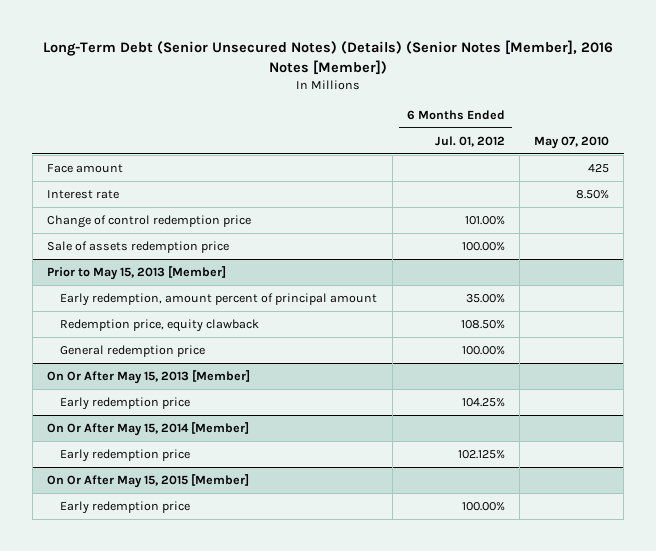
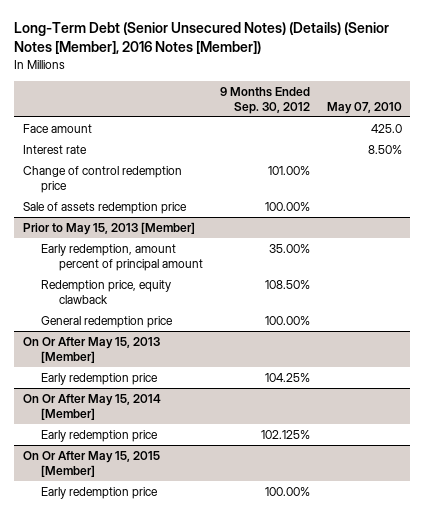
- | 6 Months Ended Jul. 01, 2012 | May 07, 2010
+ | 9 Months Ended Sep. 30, 2012 | May 07, 2010
- Face amount | | 425
+ Face amount | | 425.0

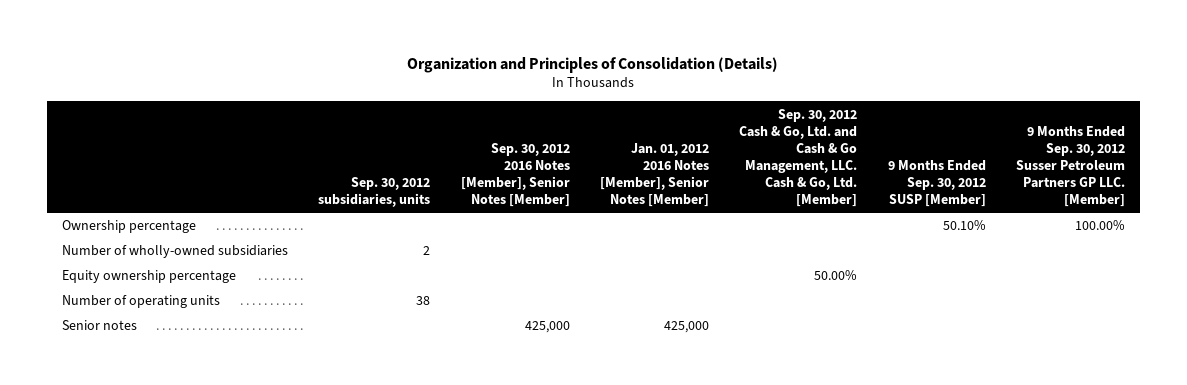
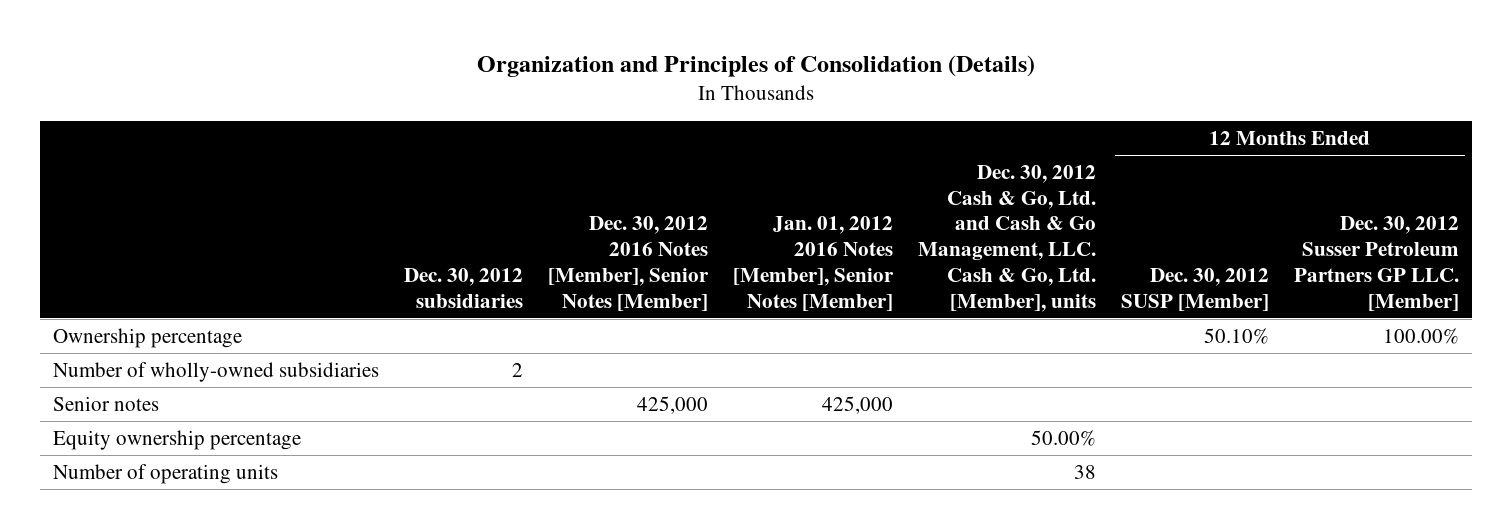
- | Sep. 30, 2012 subsidiaries, units | Sep. 30, 2012 2016 Notes [Member], Senior Notes [Member] | Jan. 01, 2012 2016 Notes [Member], Senior Notes [Member] | Sep. 30, 2012 Cash & Go, Ltd. and Cash & Go Management, LLC. Cash & Go, Ltd. [Member] | 9 Months Ended Sep. 30, 2012 SUSP [Member] | 9 Months Ended Sep. 30, 2012 Susser Petroleum Partners GP LLC. [Member]
+ | Dec. 30, 2012 subsidiaries | Dec. 30, 2012 2016 Notes [Member], Senior Notes [Member] | Jan. 01, 2012 2016 Notes [Member], Senior Notes [Member] | Dec. 30, 2012 Cash & Go, Ltd. and Cash & Go Management, LLC. Cash & Go, Ltd. [Member], units | 12 Months Ended Dec. 30, 2012 SUSP [Member] | 12 Months Ended Dec. 30, 2012 Susser Petroleum Partners GP LLC. [Member]
moved up: Senior notes | | 425,000 | 425,000 | | |

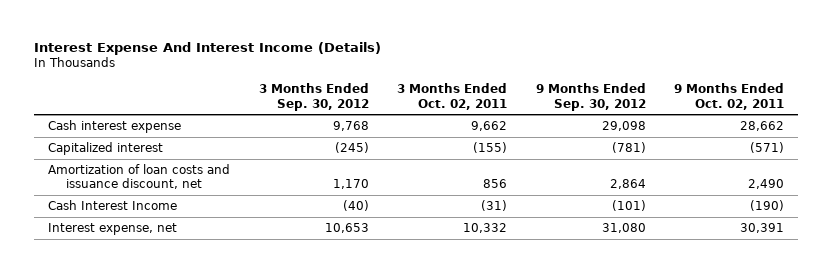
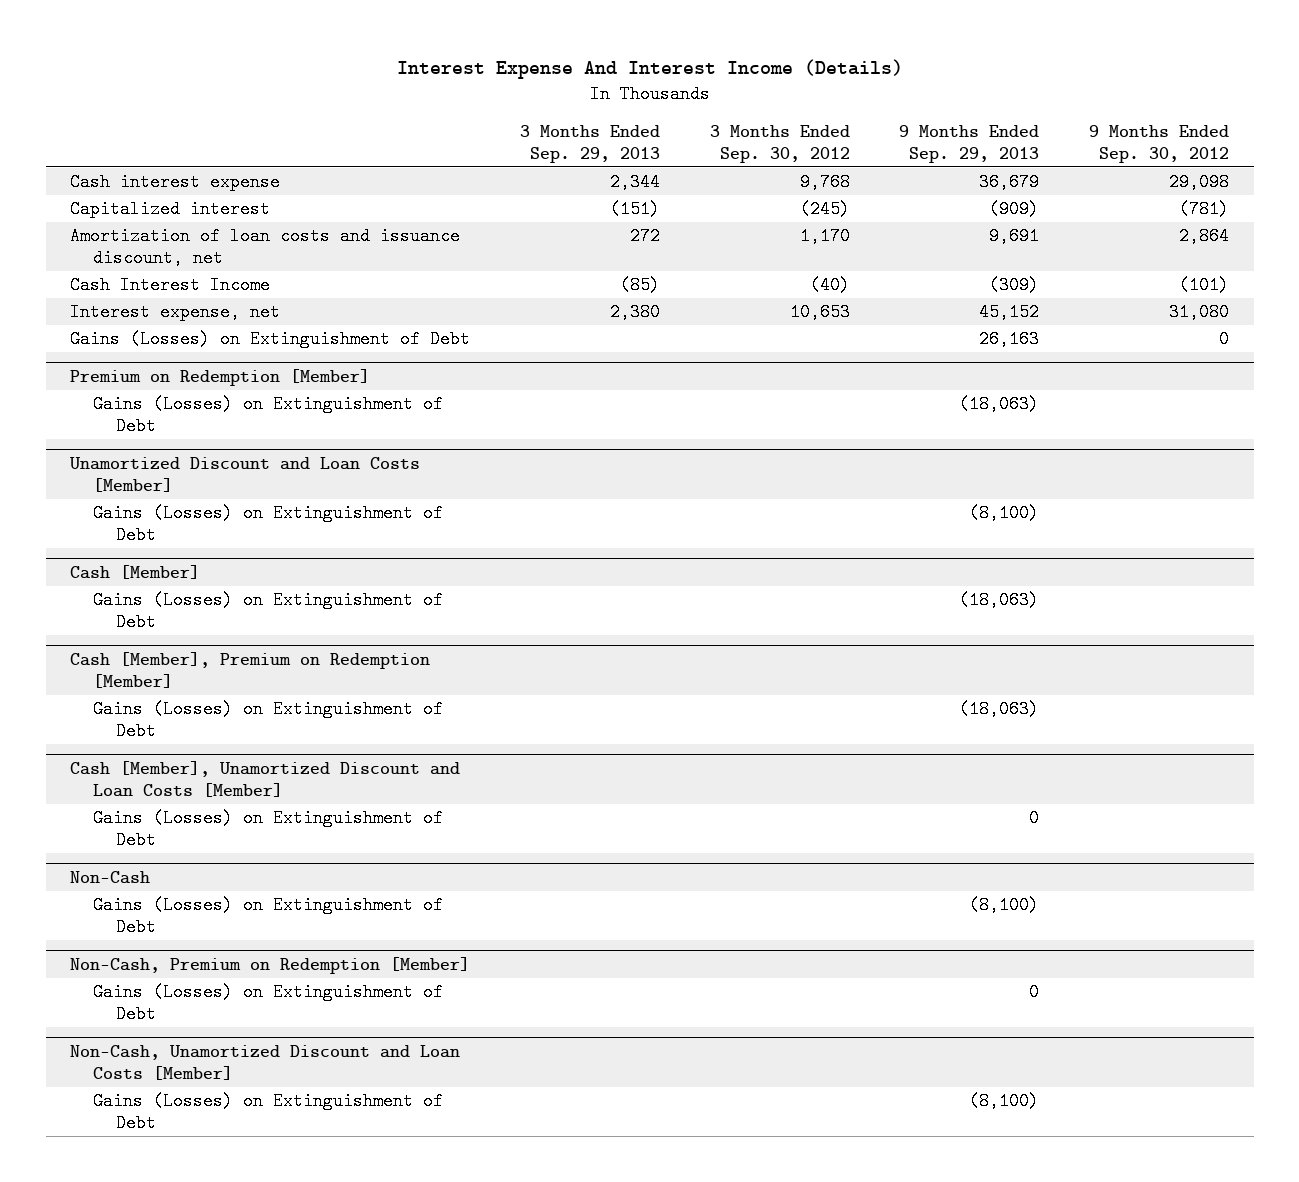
- | 3 Months Ended Sep. 30, 2012 | 3 Months Ended Oct. 02, 2011 | 9 Months Ended Sep. 30, 2012 | 9 Months Ended Oct. 02, 2011
+ | 3 Months Ended Sep. 29, 2013 | 3 Months Ended Sep. 30, 2012 | 9 Months Ended Sep. 29, 2013 | 9 Months Ended Sep. 30, 2012
+ Gains (Losses) on Extinguishment of Debt | | | 26,163 | 0
+ Premium on Redemption [Member]
+ Gains (Losses) on Extinguishment of Debt | | | (18,063) |
+ Unamortized Discount and Loan Costs [Member]
+ Gains (Losses) on Extinguishment of Debt | | | (8,100) |
+ Cash [Member]
+ Gains (Losses) on Extinguishment of Debt | | | (18,063) |
+ Cash [Member], Premium on Redemption [Member]
+ Gains (Losses) on Extinguishment of Debt | | | (18,063) |
+ Cash [Member], Unamortized Discount and Loan Costs [Member]
+ Gains (Losses) on Extinguishment of Debt | | | 0 |
+ Non-Cash
+ Gains (Losses) on Extinguishment of Debt | | | (8,100) |
+ Non-Cash, Premium on Redemption [Member]
+ Gains (Losses) on Extinguishment of Debt | | | 0 |
+ Non-Cash, Unamortized Discount and Loan Costs [Member]
+ Gains (Losses) on Extinguishment of Debt | | | (8,100) |

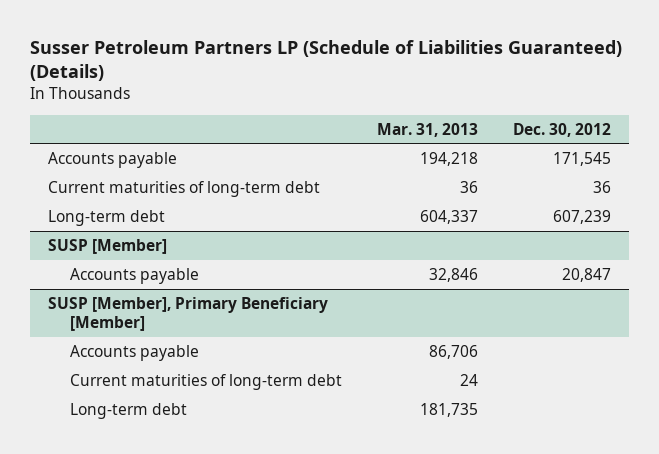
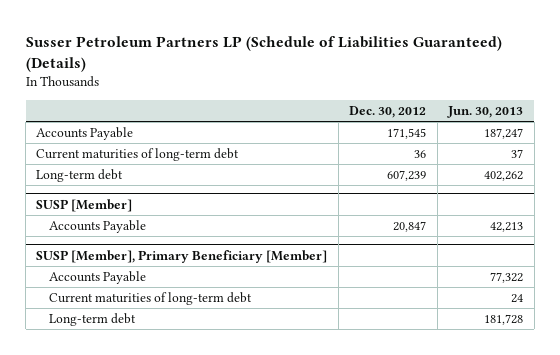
- | Mar. 31, 2013 | Dec. 30, 2012
+ | Dec. 30, 2012 | Jun. 30, 2013
- Accounts payable | 194,218 | 171,545
+ Accounts Payable | 171,545 | 187,247
@ SUSP [Member]
- Accounts payable | 32,846 | 20,847
+ Accounts Payable | 20,847 | 42,213
@ SUSP [Member], Primary Beneficiary [Member]
- Accounts payable | 86,706 |
+ Accounts Payable | | 77,322

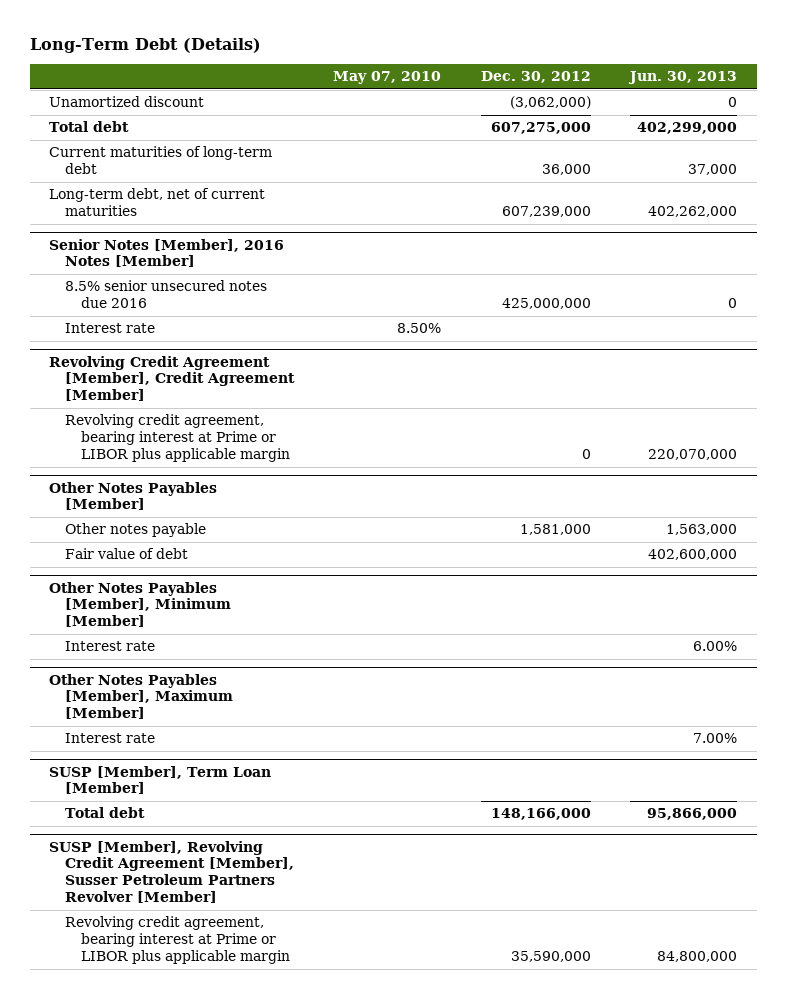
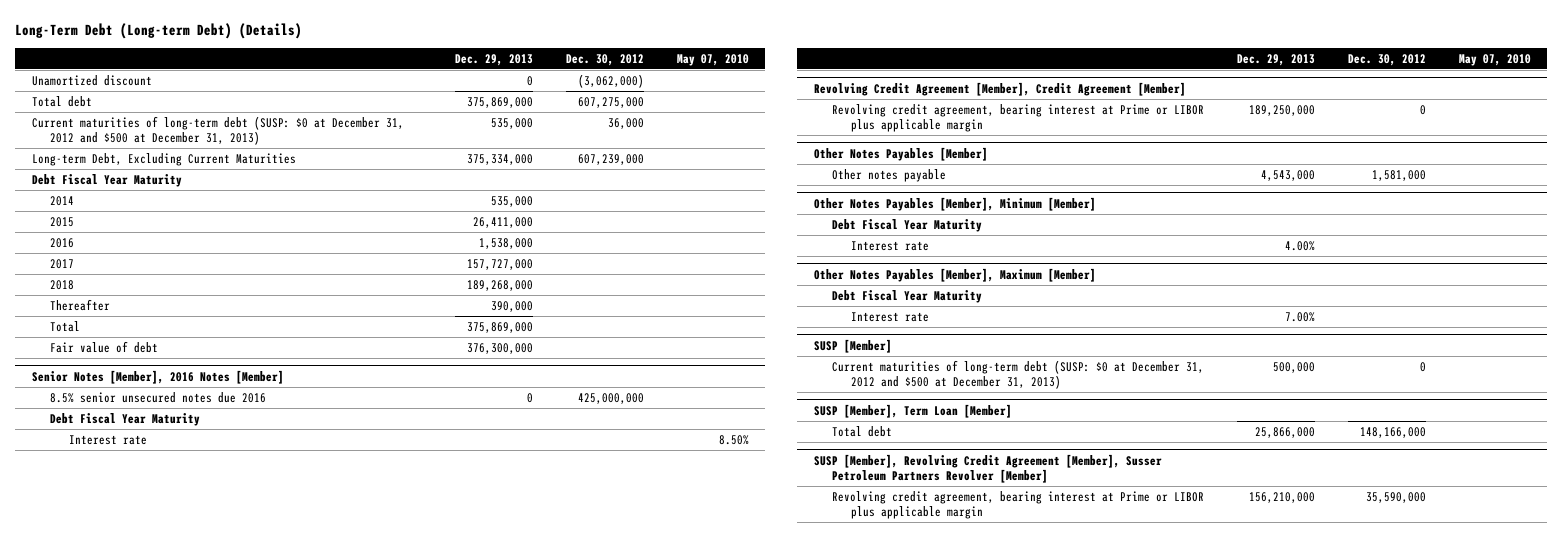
- Long-Term Debt (Details)
+ Long-Term Debt (Long-term Debt) (Details)
- | May 07, 2010 | Dec. 30, 2012 | Jun. 30, 2013
+ | Dec. 29, 2013 | Dec. 30, 2012 | May 07, 2010
- Current maturities of long-term debt | | 36,000 | 37,000
- Long-term debt, net of current maturities | | 607,239,000 | 402,262,000
+ Current maturities of long-term debt (SUSP: $0 at December 31, 2012 and $500 at December 31, 2013) | 535,000 | 36,000 |
+ Long-term Debt, Excluding Current Maturities | 375,334,000 | 607,239,000 |
+ Debt Fiscal Year Maturity
+ 2014 | 535,000 | |
+ 2015 | 26,411,000 | |
+ 2016 | 1,538,000 | |
+ 2017 | 157,727,000 | |
+ 2018 | 189,268,000 | |
+ Thereafter | 390,000 | |
+ Total | 375,869,000 | |
+ Fair value of debt | 376,300,000 | |
@ Senior Notes [Member], 2016 Notes [Member]
+ Debt Fiscal Year Maturity
@ Other Notes Payables [Member]
- Fair value of debt | | | 402,600,000
@ Other Notes Payables [Member], Minimum [Member]
+ Debt Fiscal Year Maturity
@ Other Notes Payables [Member], Maximum [Member]
+ Debt Fiscal Year Maturity
+ SUSP [Member]
+ Current maturities of long-term debt (SUSP: $0 at December 31, 2012 and $500 at December 31, 2013) | 500,000 | 0 |

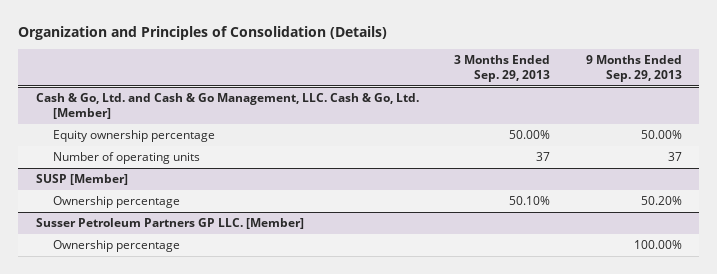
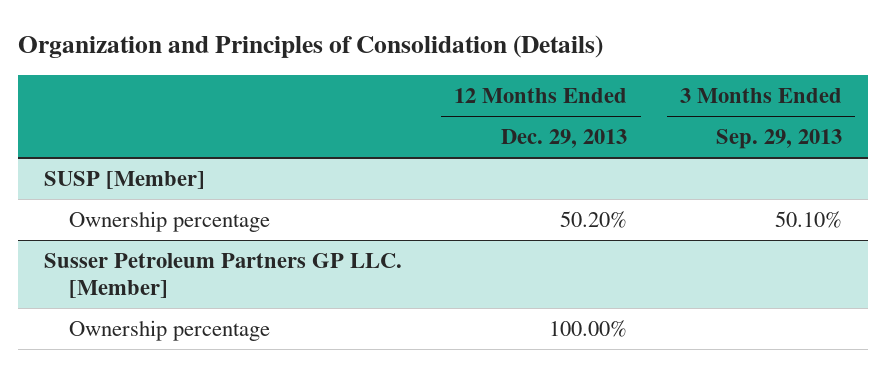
- | 3 Months Ended Sep. 29, 2013 | 9 Months Ended Sep. 29, 2013
+ | 12 Months Ended Dec. 29, 2013 | 3 Months Ended Sep. 29, 2013
- Cash & Go, Ltd. and Cash & Go Management, LLC. Cash & Go, Ltd. [Member]
- Equity ownership percentage | 50.00% | 50.00%
- Number of operating units | 37 | 37

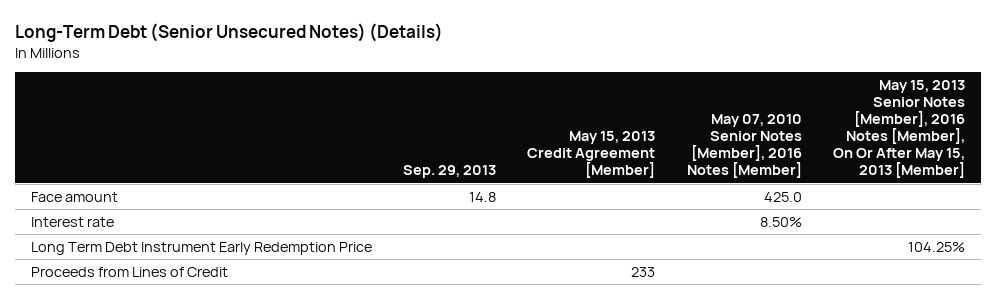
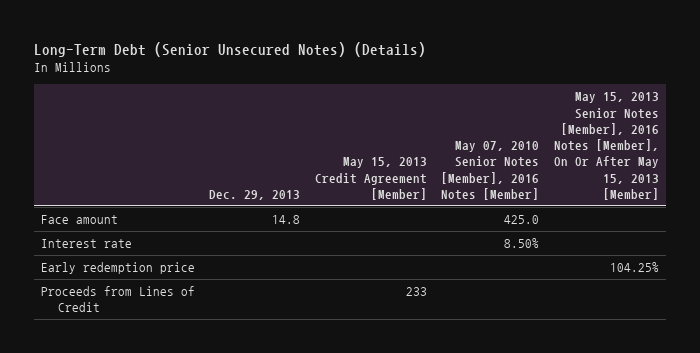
- | Sep. 29, 2013 | May 15, 2013 Credit Agreement [Member] | May 07, 2010 Senior Notes [Member], 2016 Notes [Member] | May 15, 2013 Senior Notes [Member], 2016 Notes [Member], On Or After May 15, 2013 [Member]
+ | Dec. 29, 2013 | May 15, 2013 Credit Agreement [Member] | May 07, 2010 Senior Notes [Member], 2016 Notes [Member] | May 15, 2013 Senior Notes [Member], 2016 Notes [Member], On Or After May 15, 2013 [Member]
- Long Term Debt Instrument Early Redemption Price | | | | 104.25%
+ Early redemption price | | | | 104.25%

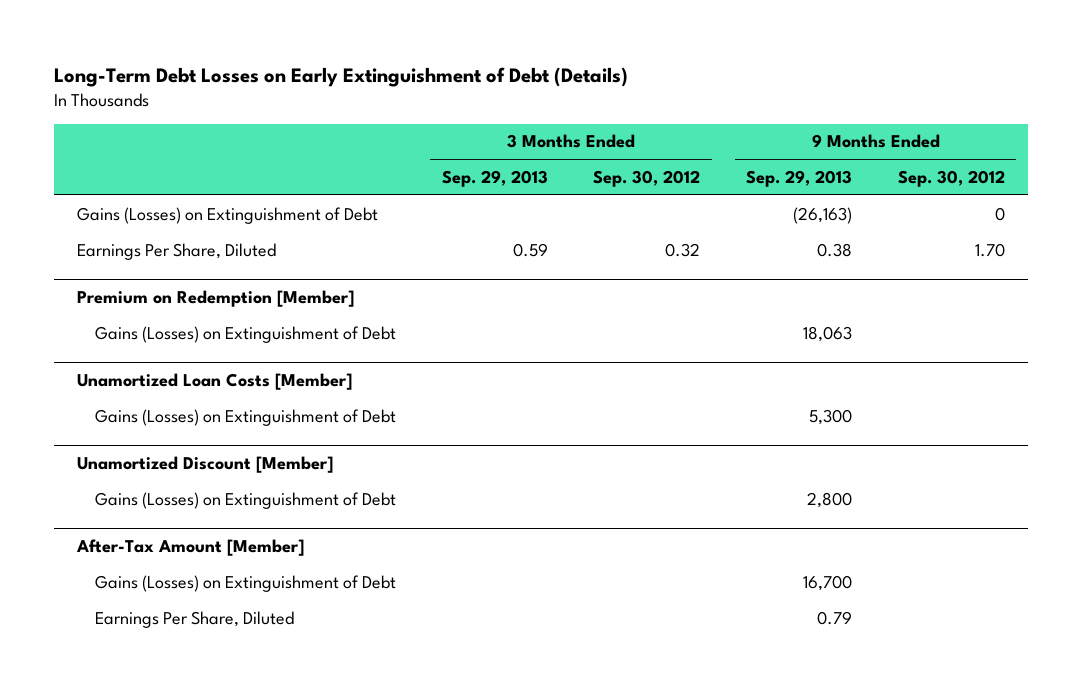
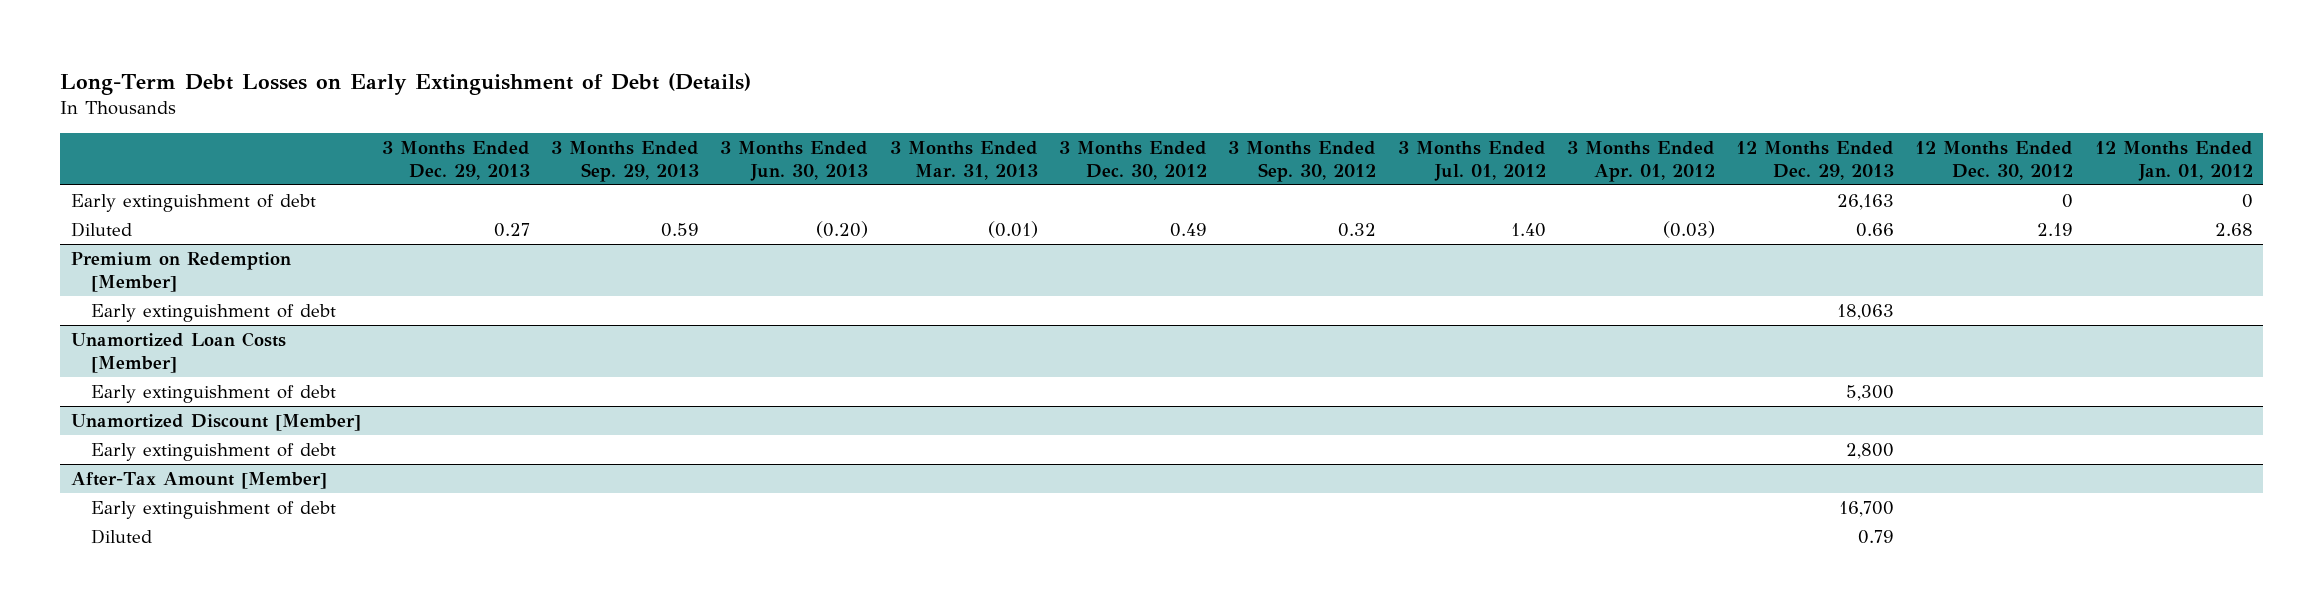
- | 3 Months Ended Sep. 29, 2013 | 3 Months Ended Sep. 30, 2012 | 9 Months Ended Sep. 29, 2013 | 9 Months Ended Sep. 30, 2012
+ | 3 Months Ended Dec. 29, 2013 | 3 Months Ended Sep. 29, 2013 | 3 Months Ended Jun. 30, 2013 | 3 Months Ended Mar. 31, 2013 | 3 Months Ended Dec. 30, 2012 | 3 Months Ended Sep. 30, 2012 | 3 Months Ended Jul. 01, 2012 | 3 Months Ended Apr. 01, 2012 | 12 Months Ended Dec. 29, 2013 | 12 Months Ended Dec. 30, 2012 | 12 Months Ended Jan. 01, 2012
- Gains (Losses) on Extinguishment of Debt | | | (26,163) | 0
- Earnings Per Share, Diluted | 0.59 | 0.32 | 0.38 | 1.70
+ Early extinguishment of debt | | | | | | | | | 26,163 | 0 | 0
+ Diluted | 0.27 | 0.59 | (0.20) | (0.01) | 0.49 | 0.32 | 1.40 | (0.03) | 0.66 | 2.19 | 2.68
@ Premium on Redemption [Member]
- Gains (Losses) on Extinguishment of Debt | | | 18,063 |
+ Early extinguishment of debt | | | | | | | | | 18,063 | |
@ Unamortized Loan Costs [Member]
- Gains (Losses) on Extinguishment of Debt | | | 5,300 |
+ Early extinguishment of debt | | | | | | | | | 5,300 | |
@ Unamortized Discount [Member]
- Gains (Losses) on Extinguishment of Debt | | | 2,800 |
+ Early extinguishment of debt | | | | | | | | | 2,800 | |
@ After-Tax Amount [Member]
- Gains (Losses) on Extinguishment of Debt | | | 16,700 |
- Earnings Per Share, Diluted | | | 0.79 |
+ Early extinguishment of debt | | | | | | | | | 16,700 | |
+ Diluted | | | | | | | | | 0.79 | |

